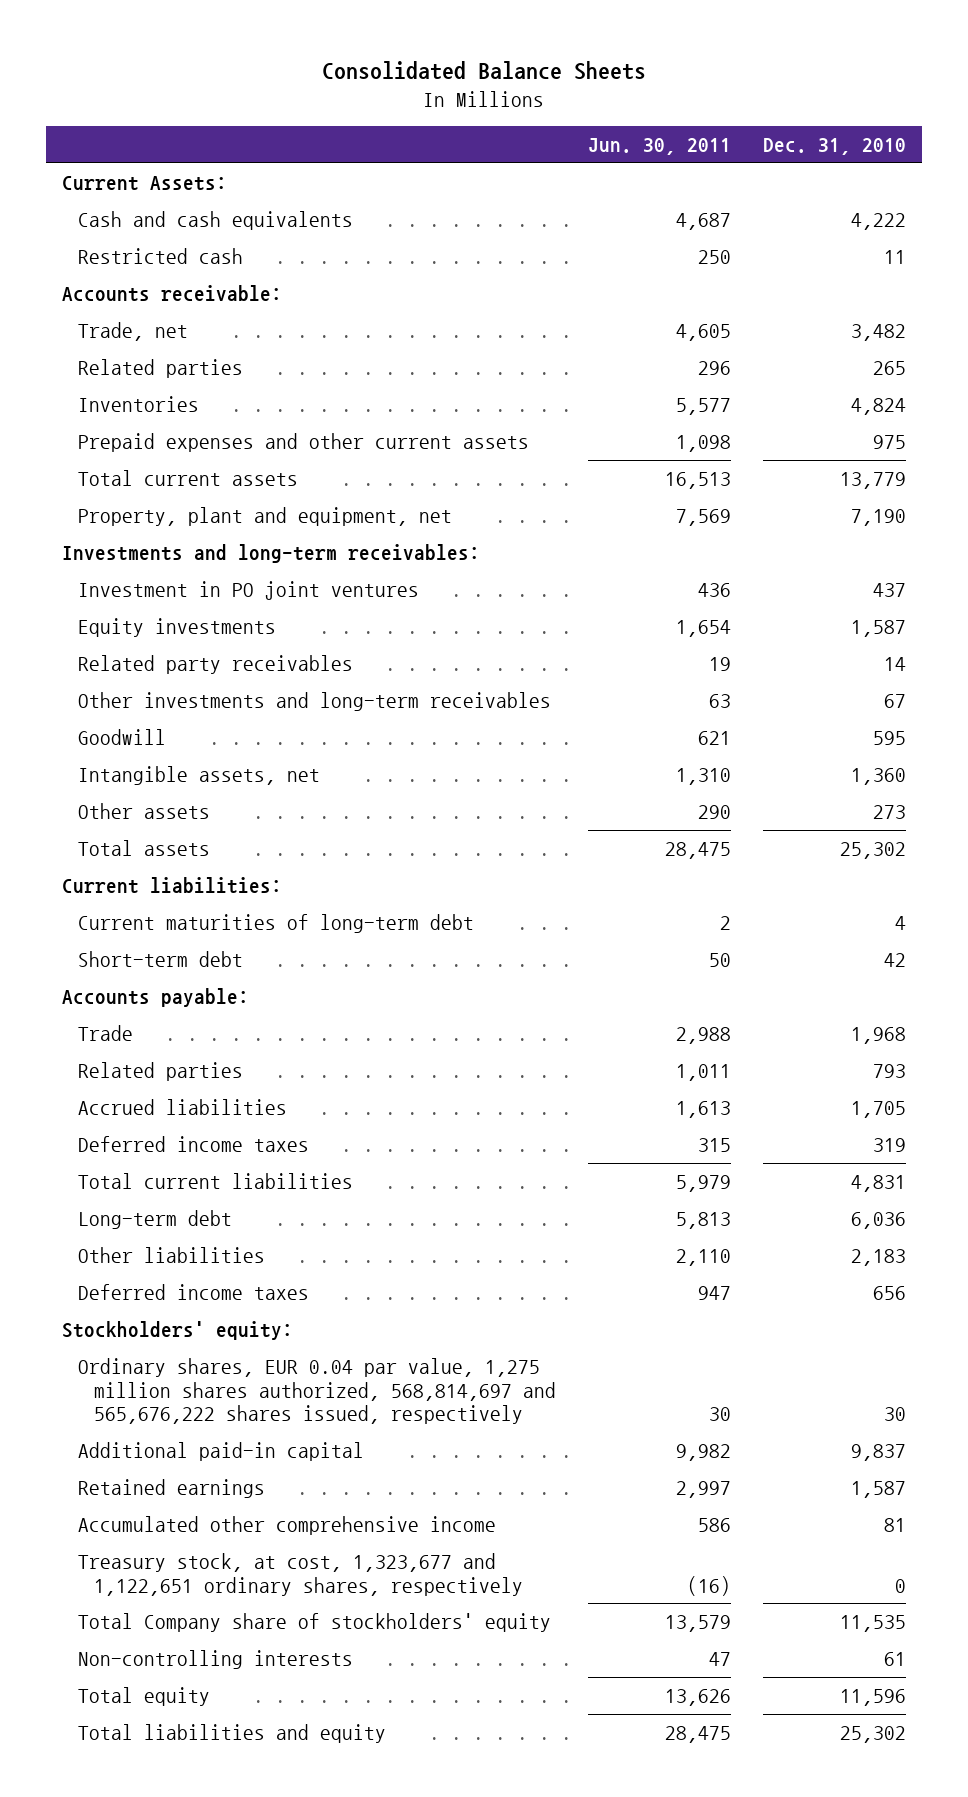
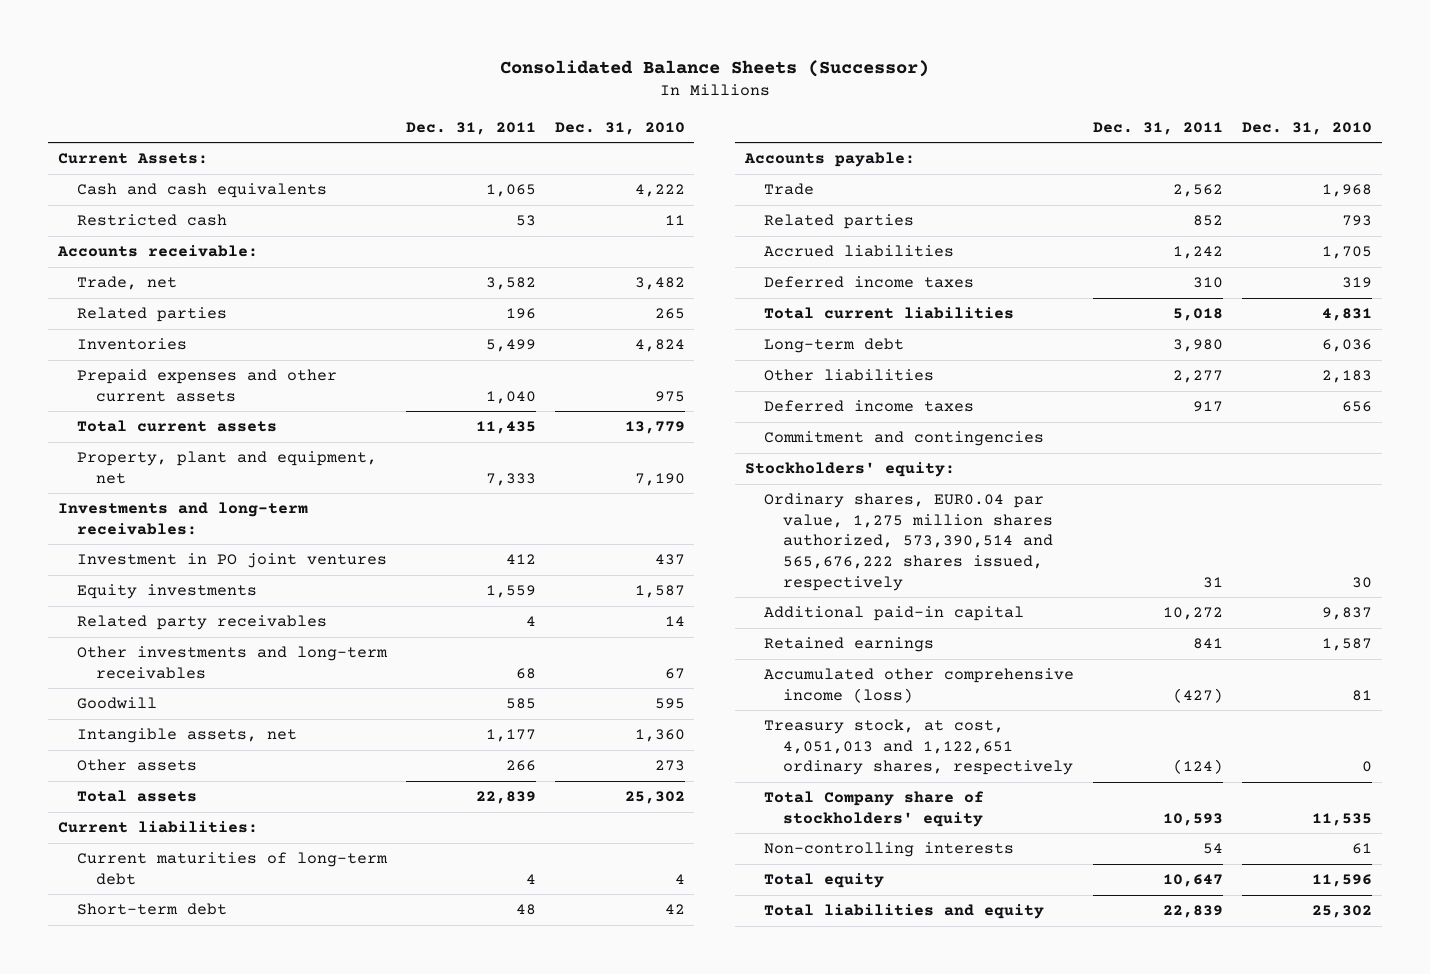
- Consolidated Balance Sheets
+ Consolidated Balance Sheets (Successor)
- | Jun. 30, 2011 | Dec. 31, 2010
+ | Dec. 31, 2011 | Dec. 31, 2010
+ Commitment and contingencies
- Ordinary shares, EUR 0.04 par value, 1,275 million shares authorized, 568,814,697 and 565,676,222 shares issued, respectively | 30 | 30
+ Ordinary shares, EUR0.04 par value, 1,275 million shares authorized, 573,390,514 and 565,676,222 shares issued, respectively | 31 | 30
- Accumulated other comprehensive income | 586 | 81
- Treasury stock, at cost, 1,323,677 and 1,122,651 ordinary shares, respectively | (16) | 0
+ Accumulated other comprehensive income (loss) | (427) | 81
+ Treasury stock, at cost, 4,051,013 and 1,122,651 ordinary shares, respectively | (124) | 0

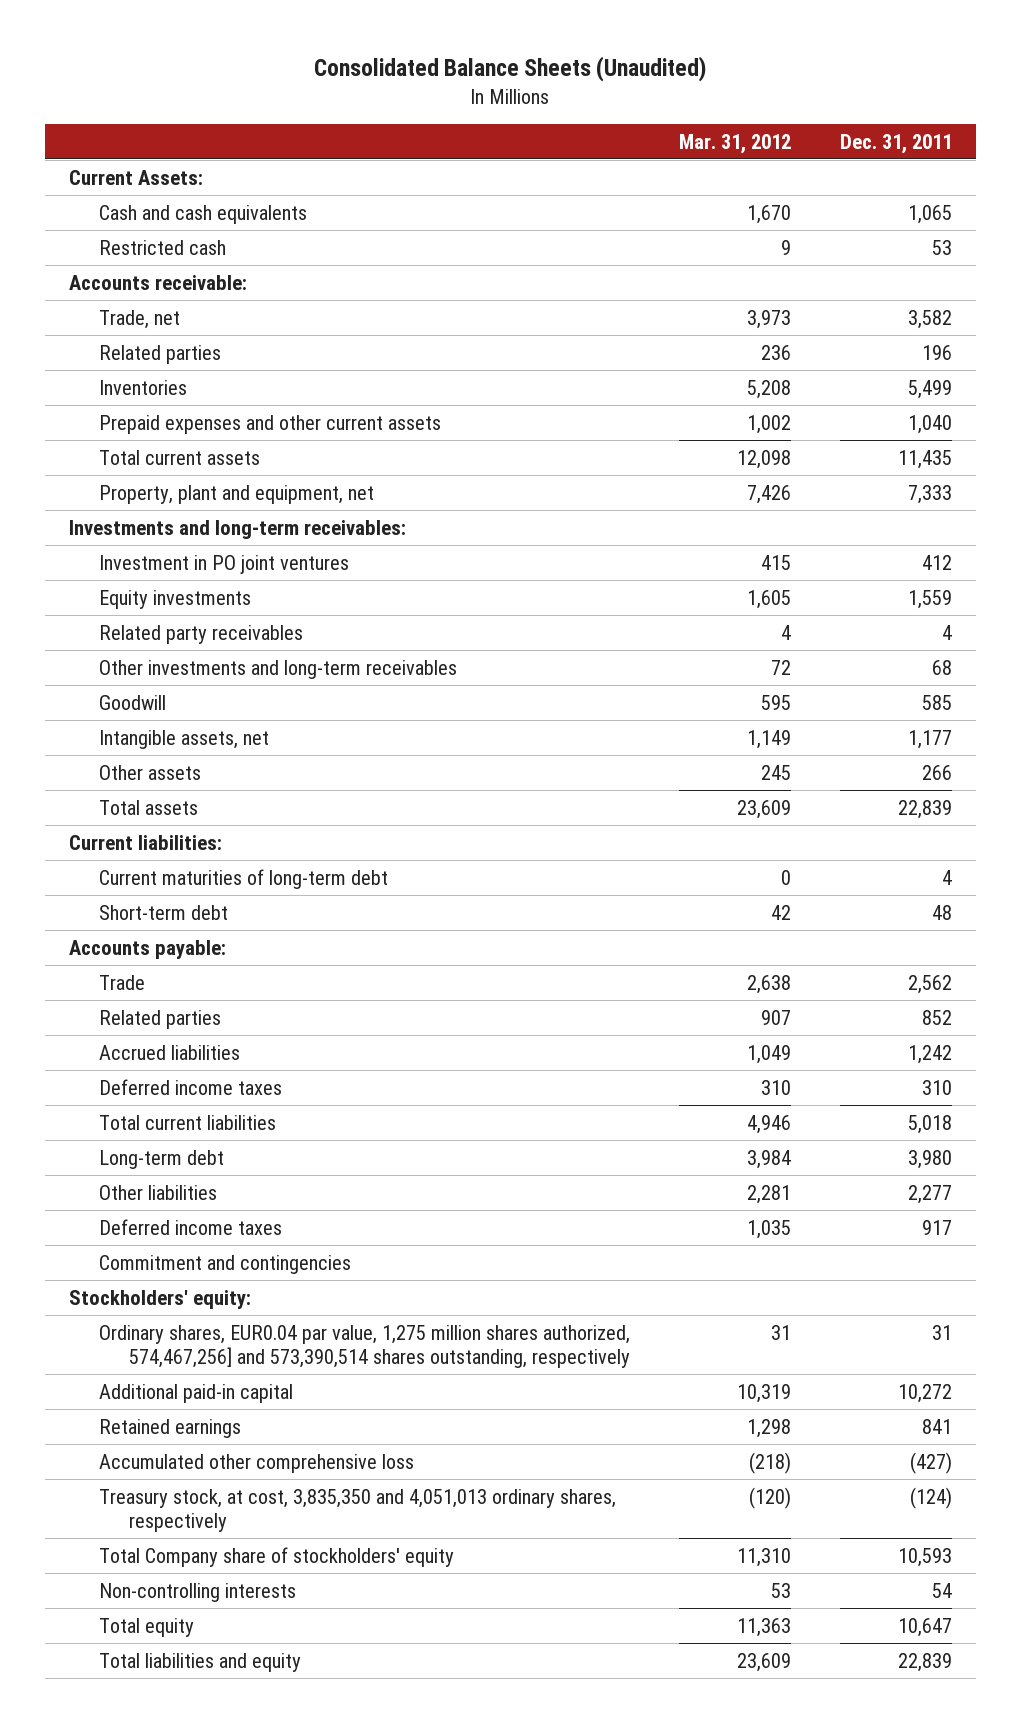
- Consolidated Balance Sheets (Successor)
+ Consolidated Balance Sheets (Unaudited)
- | Dec. 31, 2011 | Dec. 31, 2010
+ | Mar. 31, 2012 | Dec. 31, 2011
- Ordinary shares, EUR0.04 par value, 1,275 million shares authorized, 573,390,514 and 565,676,222 shares issued, respectively | 31 | 30
+ Ordinary shares, EUR0.04 par value, 1,275 million shares authorized, 574,467,256] and 573,390,514 shares outstanding, respectively | 31 | 31
- Accumulated other comprehensive income (loss) | (427) | 81
- Treasury stock, at cost, 4,051,013 and 1,122,651 ordinary shares, respectively | (124) | 0
+ Accumulated other comprehensive loss | (218) | (427)
+ Treasury stock, at cost, 3,835,350 and 4,051,013 ordinary shares, respectively | (120) | (124)

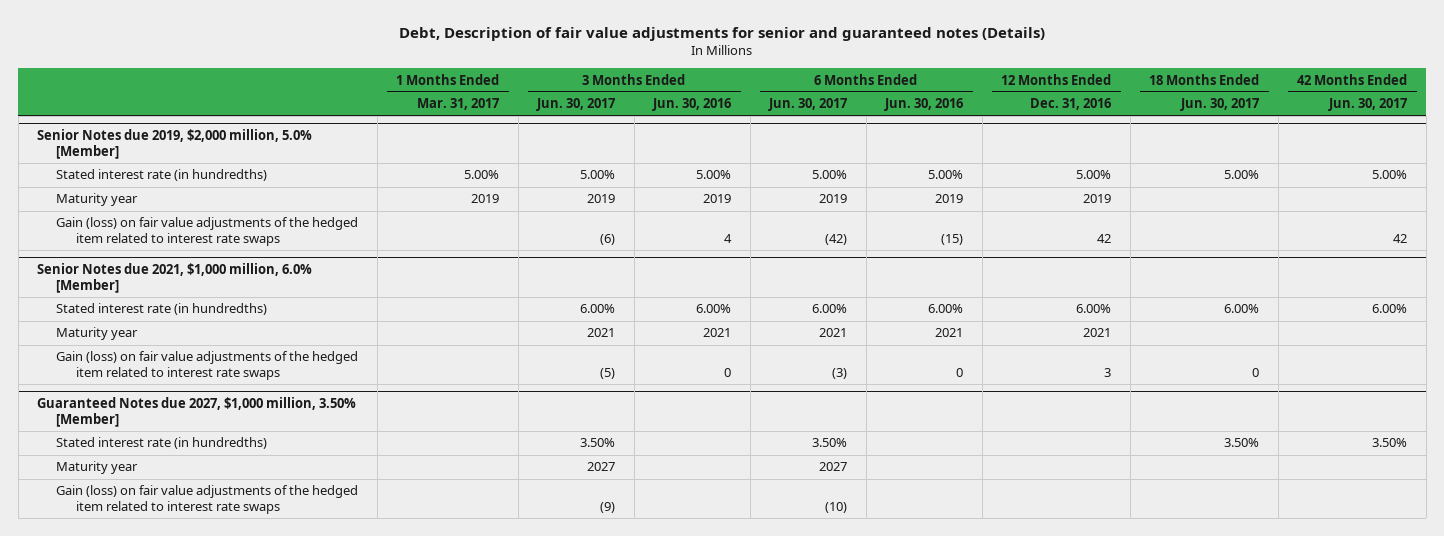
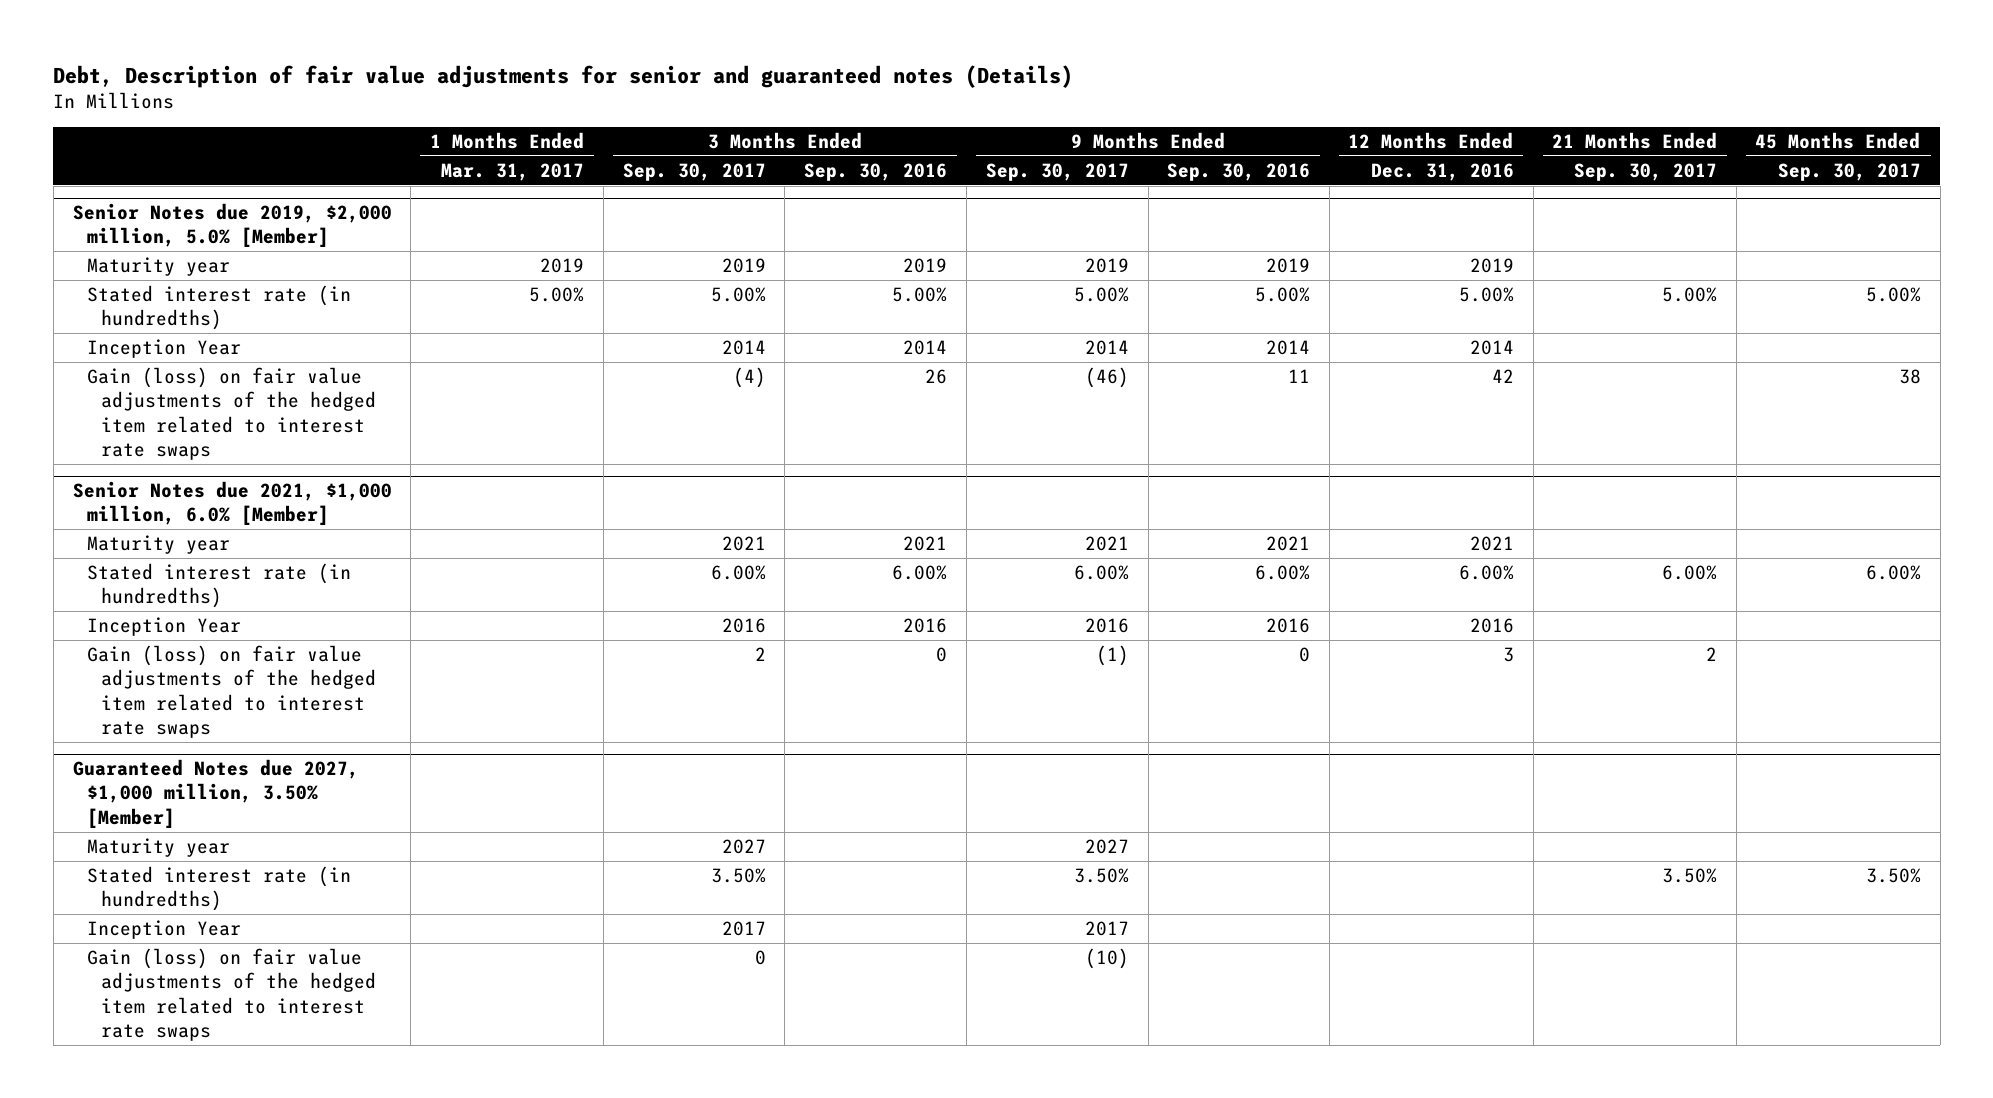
- | 1 Months Ended Mar. 31, 2017 | 3 Months Ended Jun. 30, 2017 | 3 Months Ended Jun. 30, 2016 | 6 Months Ended Jun. 30, 2017 | 6 Months Ended Jun. 30, 2016 | 12 Months Ended Dec. 31, 2016 | 18 Months Ended Jun. 30, 2017 | 42 Months Ended Jun. 30, 2017
+ | 1 Months Ended Mar. 31, 2017 | 3 Months Ended Sep. 30, 2017 | 3 Months Ended Sep. 30, 2016 | 9 Months Ended Sep. 30, 2017 | 9 Months Ended Sep. 30, 2016 | 12 Months Ended Dec. 31, 2016 | 21 Months Ended Sep. 30, 2017 | 45 Months Ended Sep. 30, 2017
@ Senior Notes due 2019, $2,000 million, 5.0% [Member]
moved down: Stated interest rate (in hundredths) | 5.00% | 5.00% | 5.00% | 5.00% | 5.00% | 5.00% | 5.00% | 5.00%
+ Inception Year | | 2014 | 2014 | 2014 | 2014 | 2014 | |
@ Senior Notes due 2021, $1,000 million, 6.0% [Member]
moved down: Stated interest rate (in hundredths) | | 6.00% | 6.00% | 6.00% | 6.00% | 6.00% | 6.00% | 6.00%
+ Inception Year | | 2016 | 2016 | 2016 | 2016 | 2016 | |
@ Guaranteed Notes due 2027, $1,000 million, 3.50% [Member]
moved down: Stated interest rate (in hundredths) | | 3.50% | | 3.50% | | | 3.50% | 3.50%
+ Inception Year | | 2017 | | 2017 | | | |

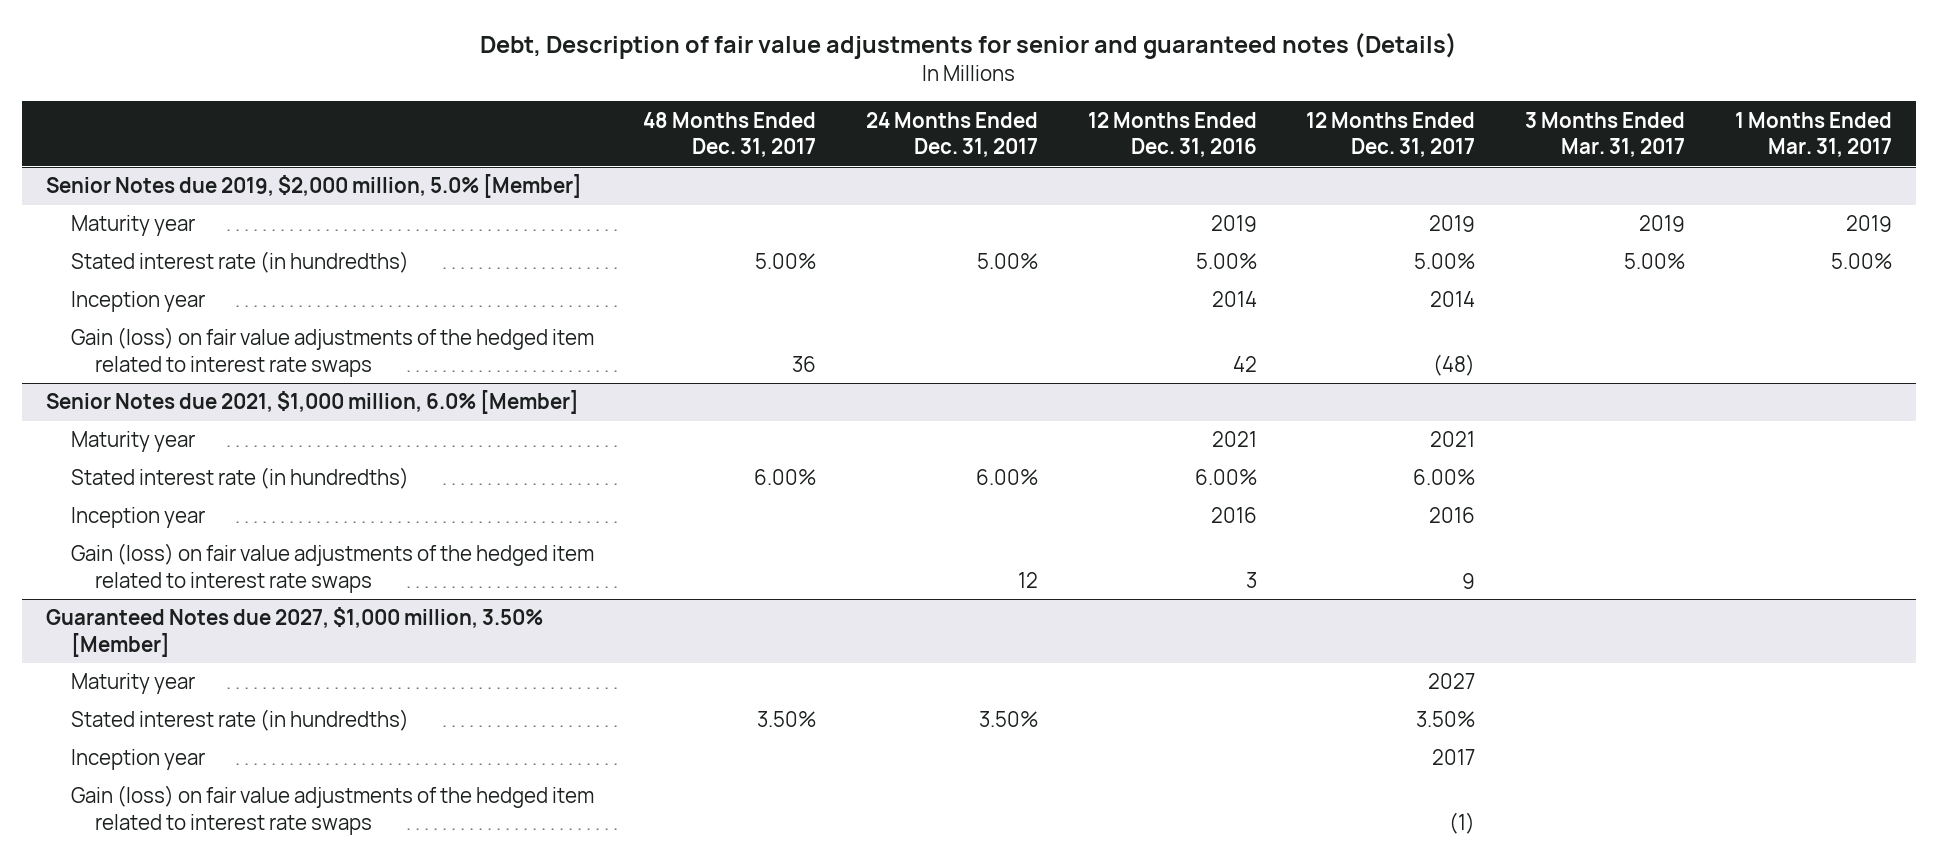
- | 1 Months Ended Mar. 31, 2017 | 3 Months Ended Sep. 30, 2017 | 3 Months Ended Sep. 30, 2016 | 9 Months Ended Sep. 30, 2017 | 9 Months Ended Sep. 30, 2016 | 12 Months Ended Dec. 31, 2016 | 21 Months Ended Sep. 30, 2017 | 45 Months Ended Sep. 30, 2017
+ | 48 Months Ended Dec. 31, 2017 | 24 Months Ended Dec. 31, 2017 | 12 Months Ended Dec. 31, 2016 | 12 Months Ended Dec. 31, 2017 | 3 Months Ended Mar. 31, 2017 | 1 Months Ended Mar. 31, 2017
@ Senior Notes due 2019, $2,000 million, 5.0% [Member]
- Inception Year | | 2014 | 2014 | 2014 | 2014 | 2014 | |
+ Inception year | | | 2014 | 2014 | |
@ Senior Notes due 2021, $1,000 million, 6.0% [Member]
- Inception Year | | 2016 | 2016 | 2016 | 2016 | 2016 | |
+ Inception year | | | 2016 | 2016 | |
@ Guaranteed Notes due 2027, $1,000 million, 3.50% [Member]
- Inception Year | | 2017 | | 2017 | | | |
+ Inception year | | | | 2017 | |

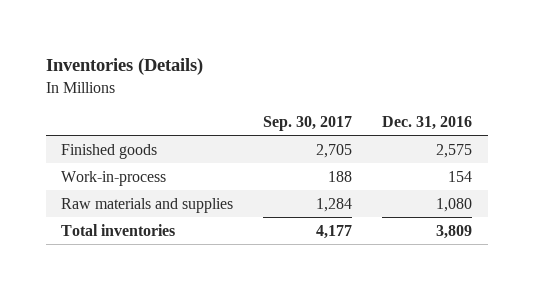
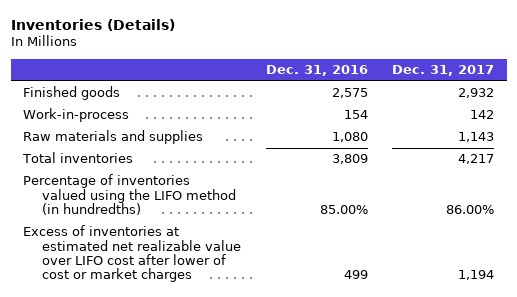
- | Sep. 30, 2017 | Dec. 31, 2016
+ | Dec. 31, 2016 | Dec. 31, 2017
+ Percentage of inventories valued using the LIFO method (in hundredths) | 85.00% | 86.00%
+ Excess of inventories at estimated net realizable value over LIFO cost after lower of cost or market charges | 499 | 1,194

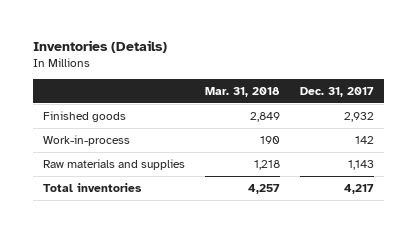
- | Dec. 31, 2016 | Dec. 31, 2017
+ | Mar. 31, 2018 | Dec. 31, 2017
- Percentage of inventories valued using the LIFO method (in hundredths) | 85.00% | 86.00%
- Excess of inventories at estimated net realizable value over LIFO cost after lower of cost or market charges | 499 | 1,194

